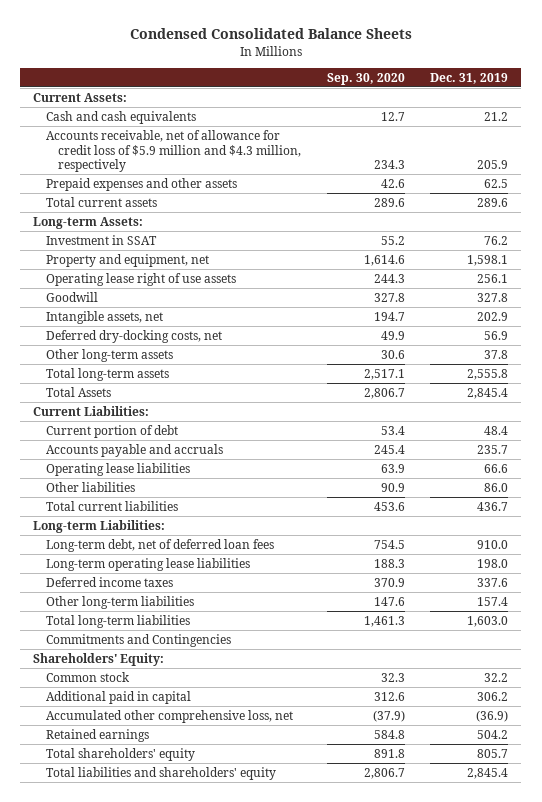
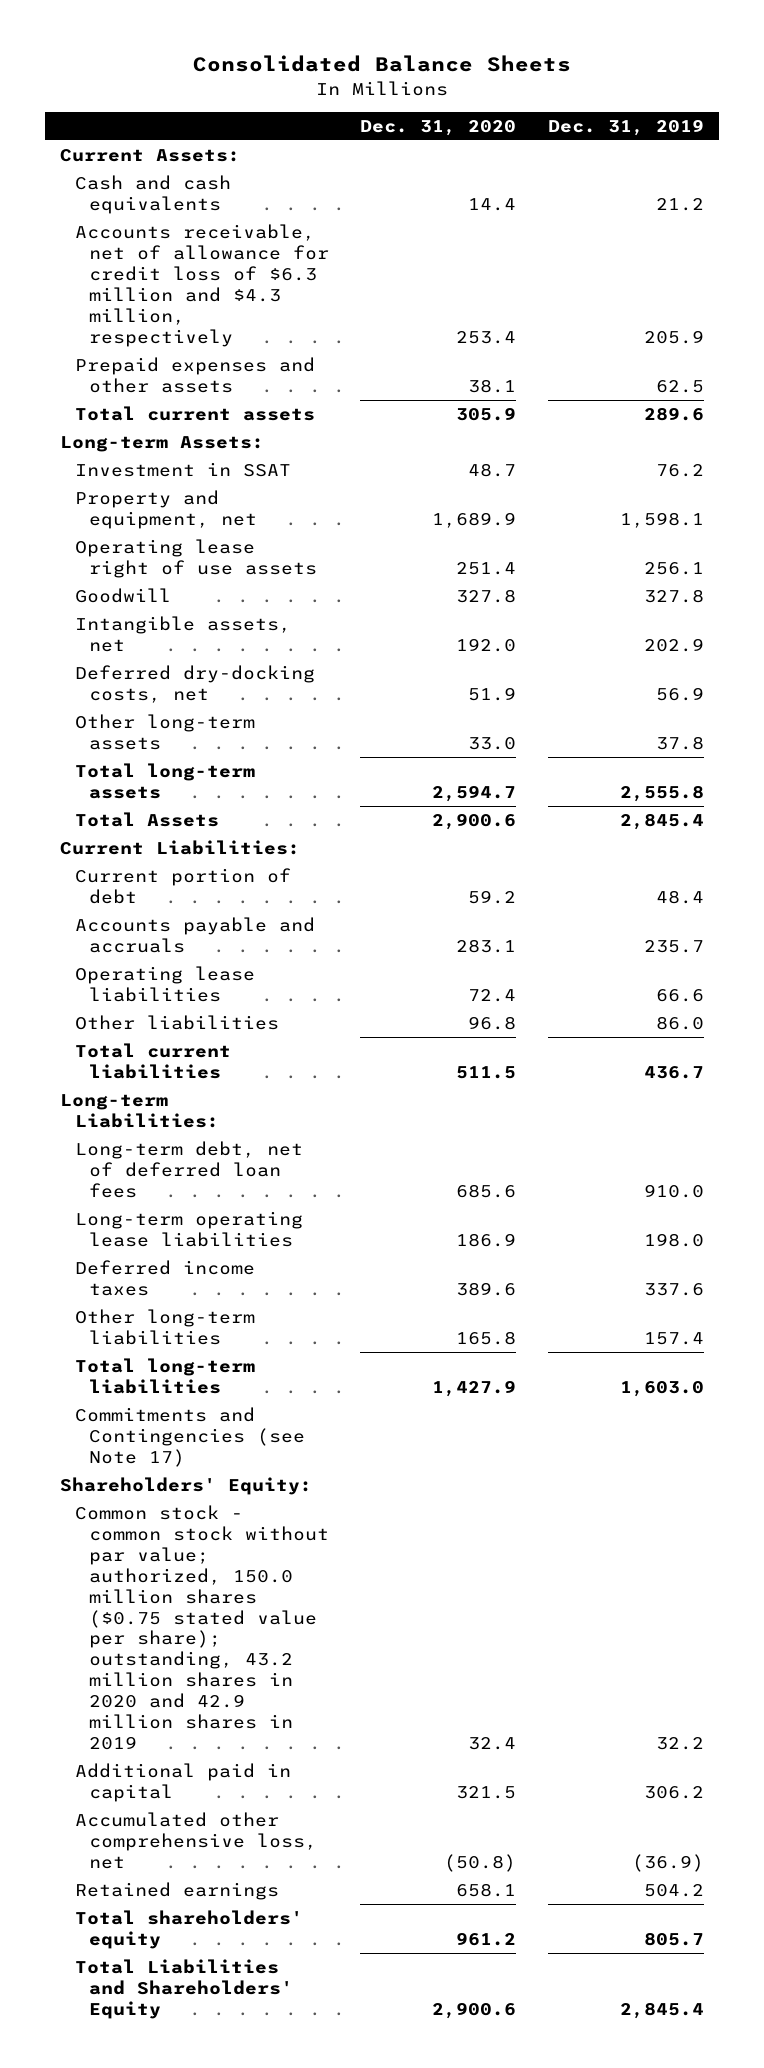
- Condensed Consolidated Balance Sheets
+ Consolidated Balance Sheets
- | Sep. 30, 2020 | Dec. 31, 2019
+ | Dec. 31, 2020 | Dec. 31, 2019
- Accounts receivable, net of allowance for credit loss of $5.9 million and $4.3 million, respectively | 234.3 | 205.9
+ Accounts receivable, net of allowance for credit loss of $6.3 million and $4.3 million, respectively | 253.4 | 205.9
- Commitments and Contingencies
+ Commitments and Contingencies (see Note 17)
- Common stock | 32.3 | 32.2
+ Common stock - common stock without par value; authorized, 150.0 million shares ($0.75 stated value per share); outstanding, 43.2 million shares in 2020 and 42.9 million shares in 2019 | 32.4 | 32.2
- Total liabilities and shareholders' equity | 2,806.7 | 2,845.4
+ Total Liabilities and Shareholders' Equity | 2,900.6 | 2,845.4

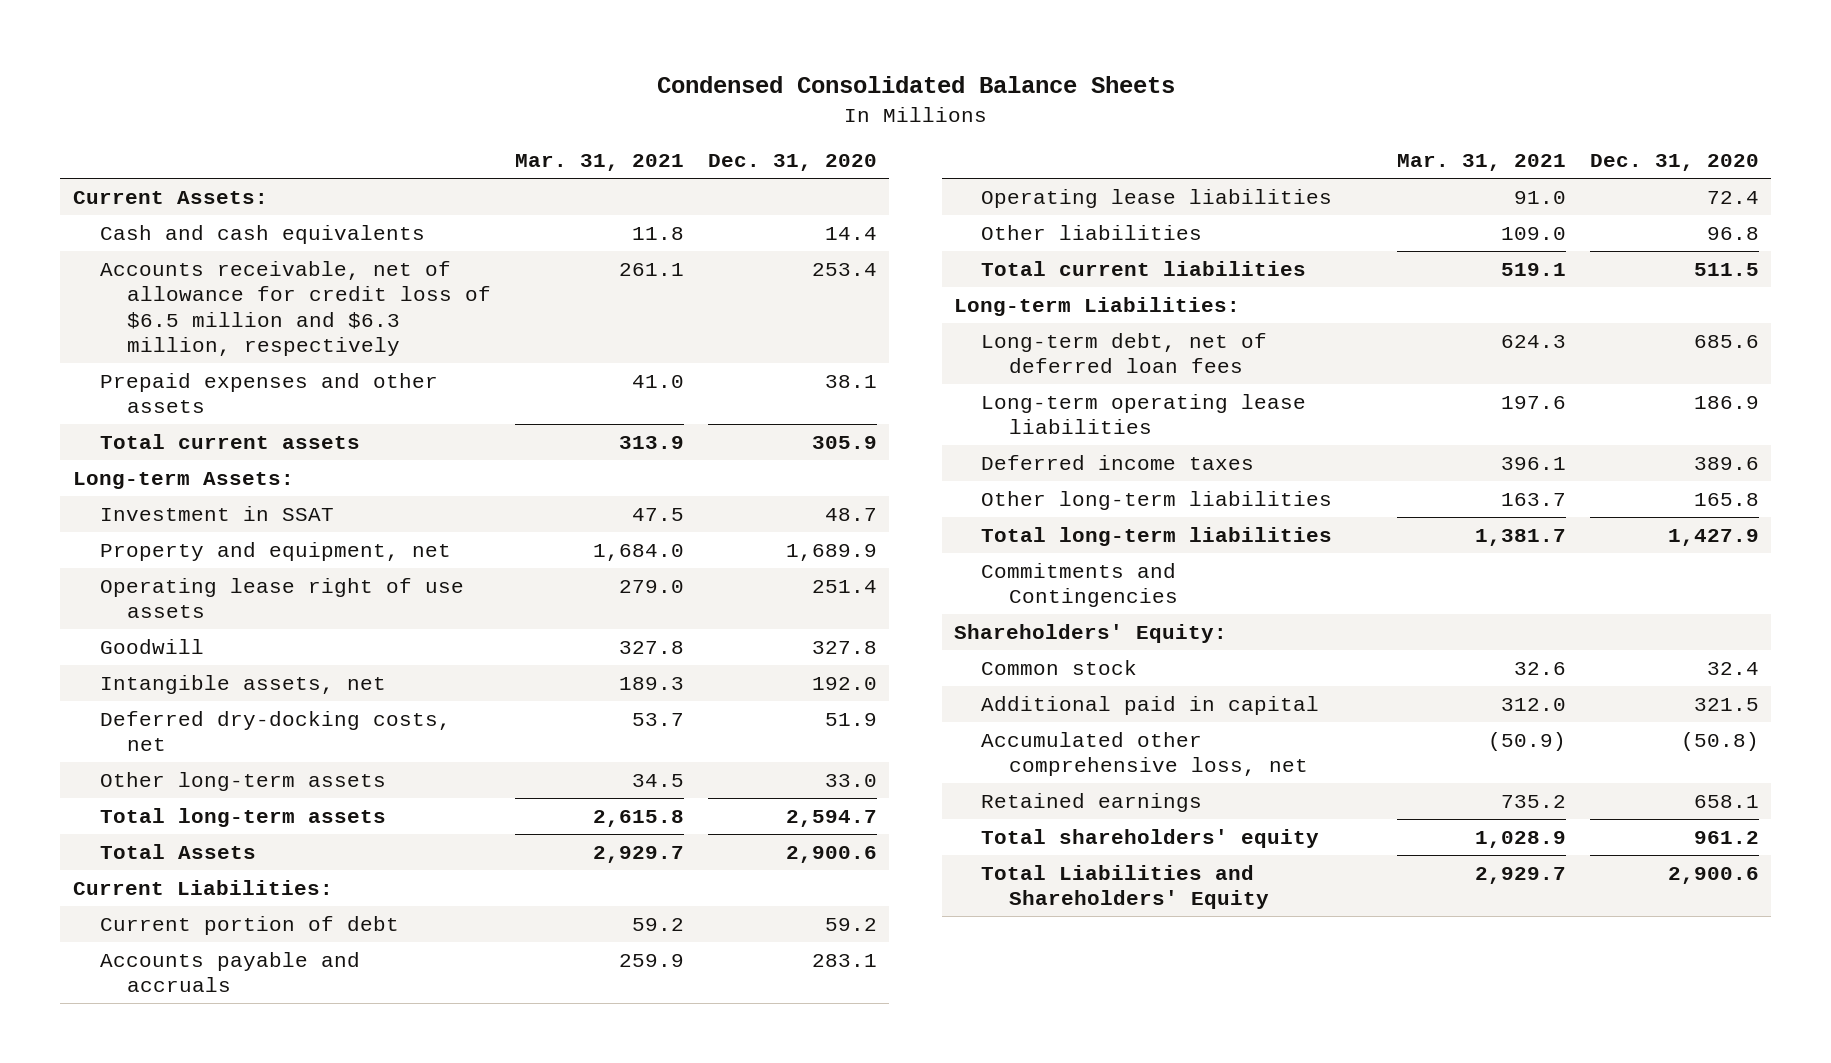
- Consolidated Balance Sheets
+ Condensed Consolidated Balance Sheets
- | Dec. 31, 2020 | Dec. 31, 2019
+ | Mar. 31, 2021 | Dec. 31, 2020
- Accounts receivable, net of allowance for credit loss of $6.3 million and $4.3 million, respectively | 253.4 | 205.9
+ Accounts receivable, net of allowance for credit loss of $6.5 million and $6.3 million, respectively | 261.1 | 253.4
- Commitments and Contingencies (see Note 17)
+ Commitments and Contingencies
- Common stock - common stock without par value; authorized, 150.0 million shares ($0.75 stated value per share); outstanding, 43.2 million shares in 2020 and 42.9 million shares in 2019 | 32.4 | 32.2
+ Common stock | 32.6 | 32.4

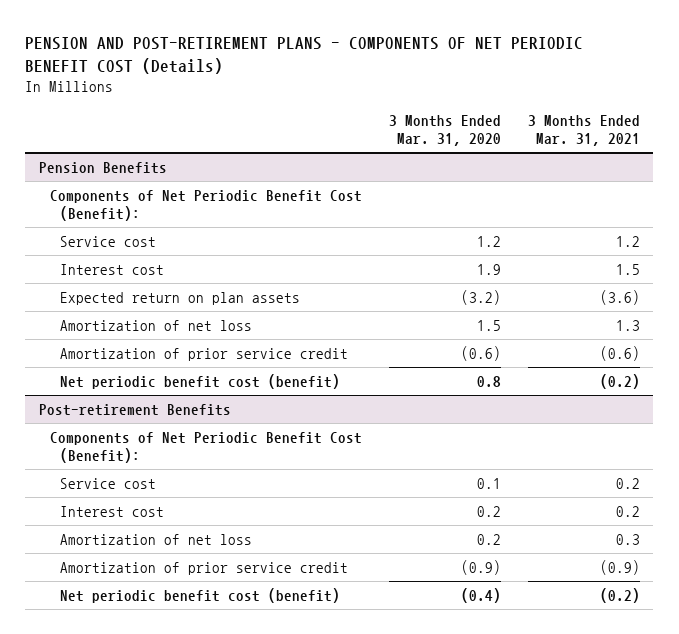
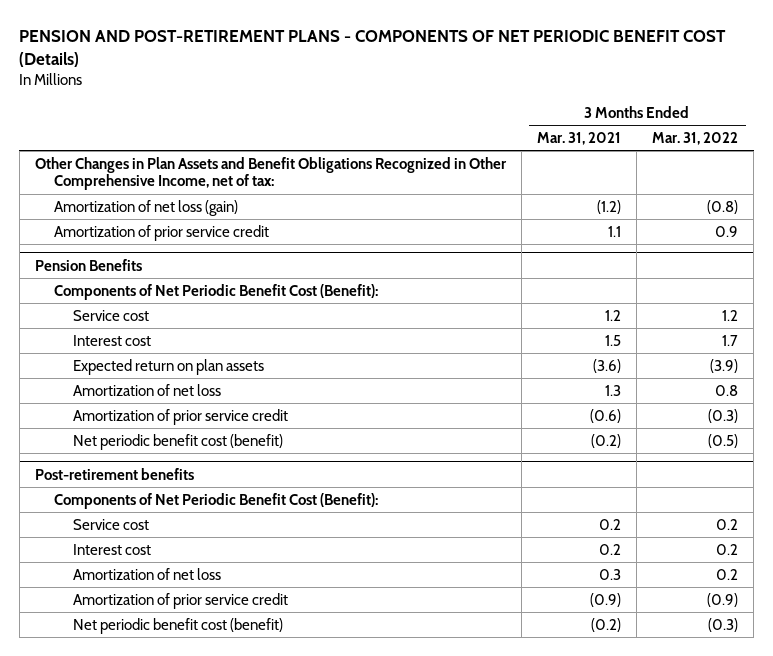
- | 3 Months Ended Mar. 31, 2020 | 3 Months Ended Mar. 31, 2021
+ | 3 Months Ended Mar. 31, 2021 | 3 Months Ended Mar. 31, 2022
+ Other Changes in Plan Assets and Benefit Obligations Recognized in Other Comprehensive Income, net of tax:
+ Amortization of net loss (gain) | (1.2) | (0.8)
+ Amortization of prior service credit | 1.1 | 0.9
- Post-retirement Benefits
+ Post-retirement benefits

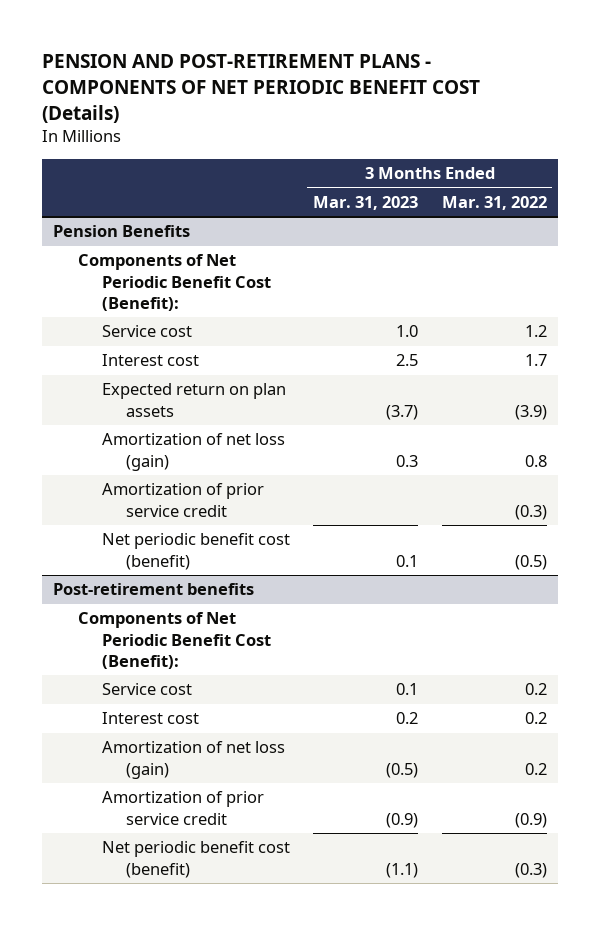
- | 3 Months Ended Mar. 31, 2021 | 3 Months Ended Mar. 31, 2022
+ | 3 Months Ended Mar. 31, 2023 | 3 Months Ended Mar. 31, 2022
- Other Changes in Plan Assets and Benefit Obligations Recognized in Other Comprehensive Income, net of tax:
- Amortization of net loss (gain) | (1.2) | (0.8)
- Amortization of prior service credit | 1.1 | 0.9
@ Pension Benefits
- Amortization of net loss | 1.3 | 0.8
+ Amortization of net loss (gain) | 0.3 | 0.8
@ Post-retirement benefits
- Amortization of net loss | 0.3 | 0.2
+ Amortization of net loss (gain) | (0.5) | 0.2

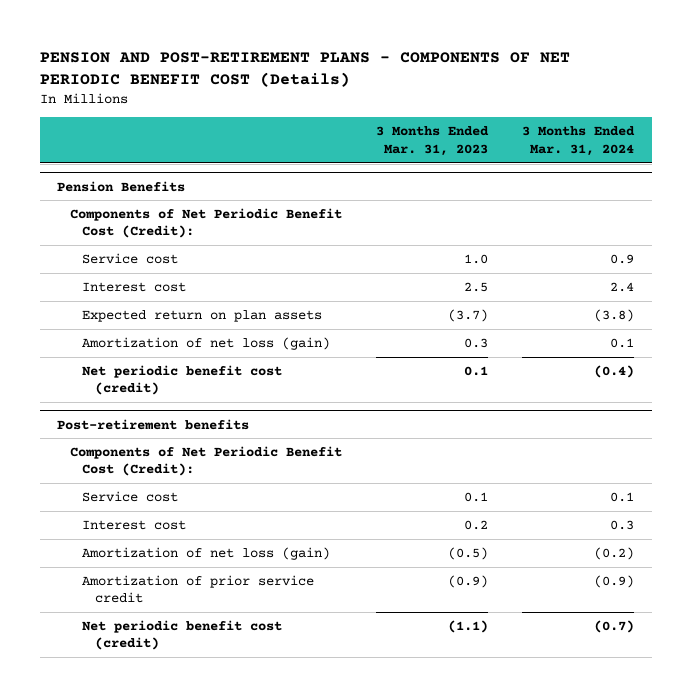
- | 3 Months Ended Mar. 31, 2023 | 3 Months Ended Mar. 31, 2022
+ | 3 Months Ended Mar. 31, 2023 | 3 Months Ended Mar. 31, 2024
@ Pension Benefits
- Components of Net Periodic Benefit Cost (Benefit):
+ Components of Net Periodic Benefit Cost (Credit):
- Amortization of prior service credit | | (0.3)
- Net periodic benefit cost (benefit) | 0.1 | (0.5)
+ Net periodic benefit cost (credit) | 0.1 | (0.4)
@ Post-retirement benefits
- Components of Net Periodic Benefit Cost (Benefit):
+ Components of Net Periodic Benefit Cost (Credit):
- Net periodic benefit cost (benefit) | (1.1) | (0.3)
+ Net periodic benefit cost (credit) | (1.1) | (0.7)

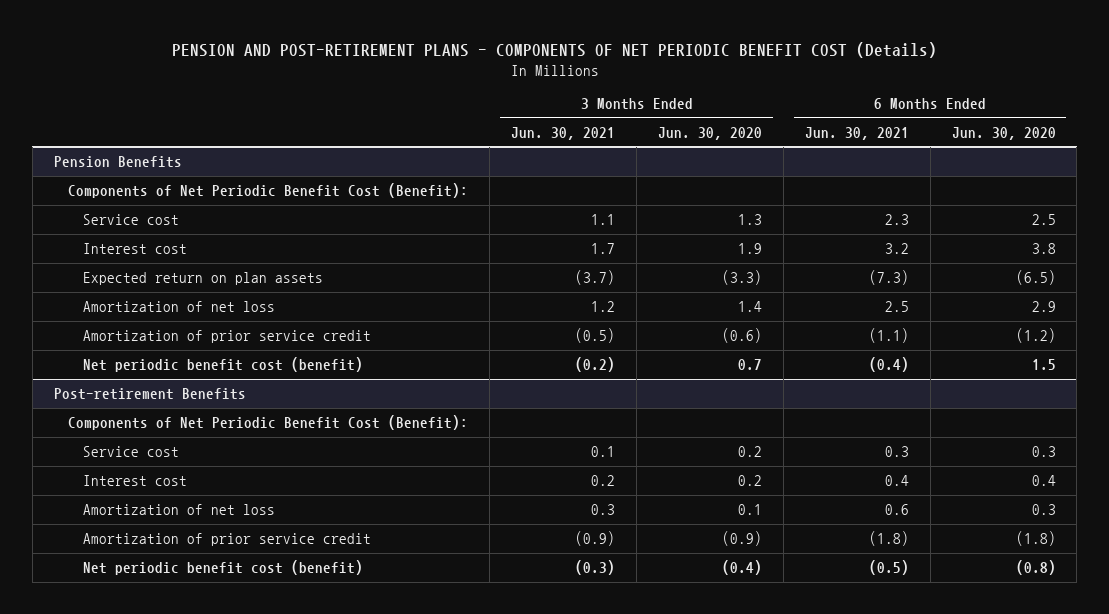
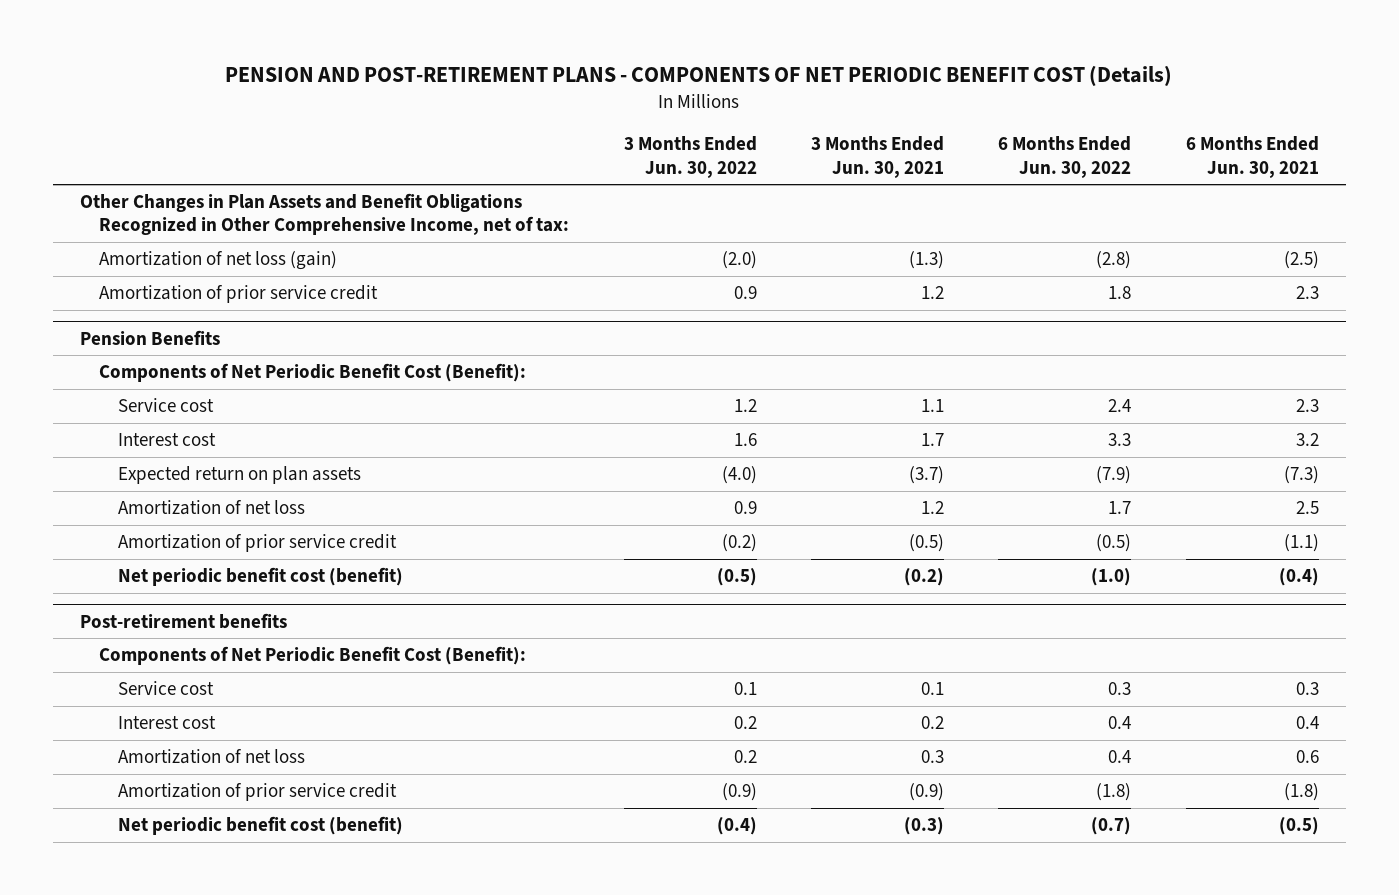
- | 3 Months Ended Jun. 30, 2021 | 3 Months Ended Jun. 30, 2020 | 6 Months Ended Jun. 30, 2021 | 6 Months Ended Jun. 30, 2020
+ | 3 Months Ended Jun. 30, 2022 | 3 Months Ended Jun. 30, 2021 | 6 Months Ended Jun. 30, 2022 | 6 Months Ended Jun. 30, 2021
+ Other Changes in Plan Assets and Benefit Obligations Recognized in Other Comprehensive Income, net of tax:
+ Amortization of net loss (gain) | (2.0) | (1.3) | (2.8) | (2.5)
+ Amortization of prior service credit | 0.9 | 1.2 | 1.8 | 2.3
- Post-retirement Benefits
+ Post-retirement benefits

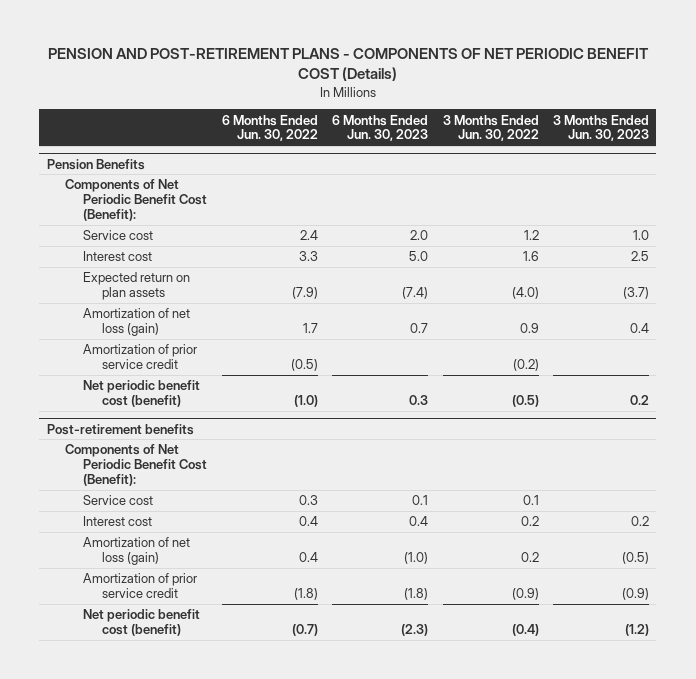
- | 3 Months Ended Jun. 30, 2022 | 3 Months Ended Jun. 30, 2021 | 6 Months Ended Jun. 30, 2022 | 6 Months Ended Jun. 30, 2021
+ | 6 Months Ended Jun. 30, 2022 | 6 Months Ended Jun. 30, 2023 | 3 Months Ended Jun. 30, 2022 | 3 Months Ended Jun. 30, 2023
- Other Changes in Plan Assets and Benefit Obligations Recognized in Other Comprehensive Income, net of tax:
- Amortization of net loss (gain) | (2.0) | (1.3) | (2.8) | (2.5)
- Amortization of prior service credit | 0.9 | 1.2 | 1.8 | 2.3
@ Pension Benefits
- Amortization of net loss | 0.9 | 1.2 | 1.7 | 2.5
+ Amortization of net loss (gain) | 1.7 | 0.7 | 0.9 | 0.4
@ Post-retirement benefits
- Amortization of net loss | 0.2 | 0.3 | 0.4 | 0.6
+ Amortization of net loss (gain) | 0.4 | (1.0) | 0.2 | (0.5)

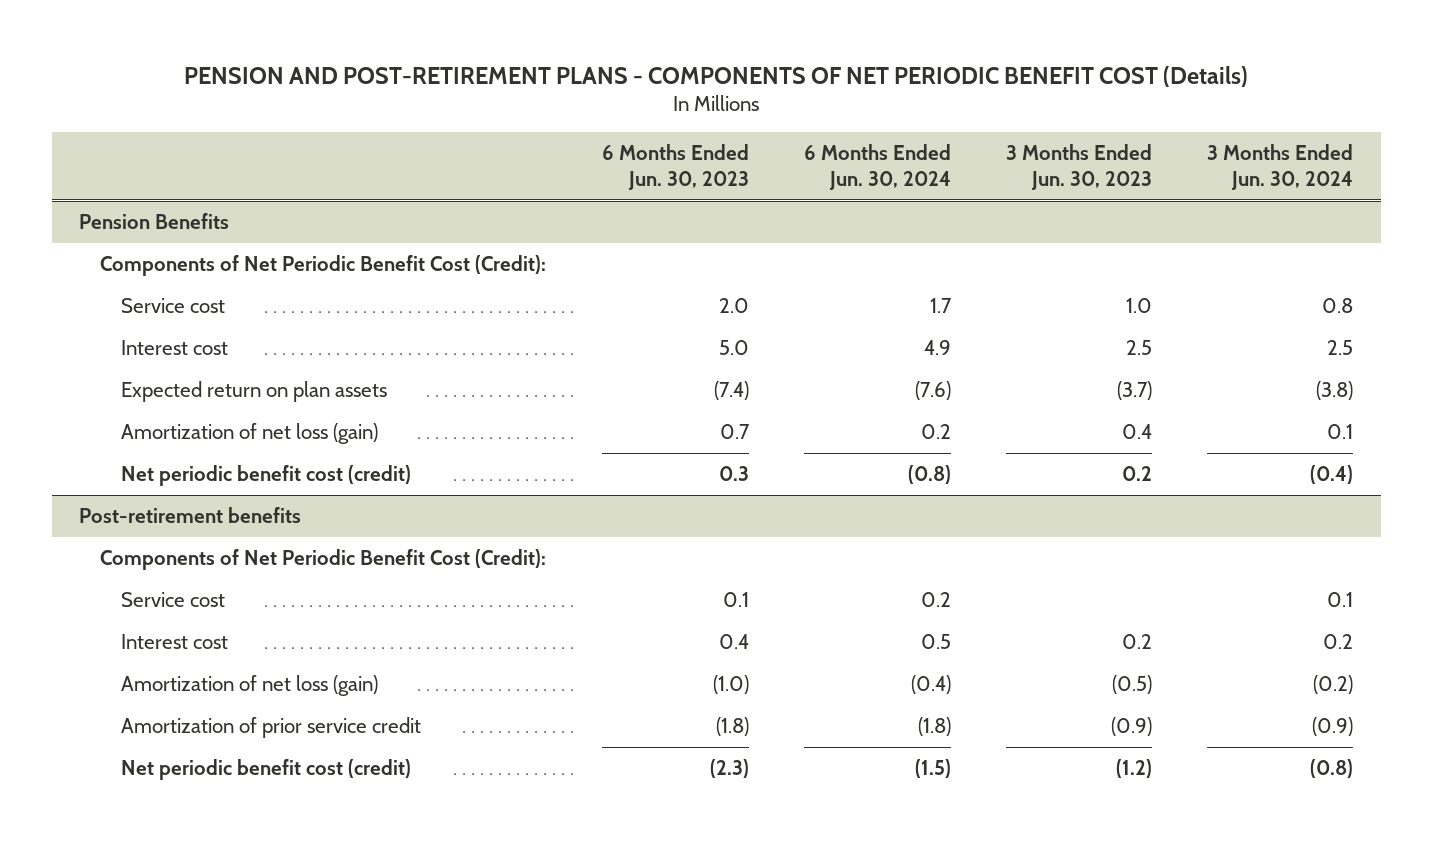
- | 6 Months Ended Jun. 30, 2022 | 6 Months Ended Jun. 30, 2023 | 3 Months Ended Jun. 30, 2022 | 3 Months Ended Jun. 30, 2023
+ | 6 Months Ended Jun. 30, 2023 | 6 Months Ended Jun. 30, 2024 | 3 Months Ended Jun. 30, 2023 | 3 Months Ended Jun. 30, 2024
@ Pension Benefits
- Components of Net Periodic Benefit Cost (Benefit):
+ Components of Net Periodic Benefit Cost (Credit):
- Amortization of prior service credit | (0.5) | | (0.2) |
- Net periodic benefit cost (benefit) | (1.0) | 0.3 | (0.5) | 0.2
+ Net periodic benefit cost (credit) | 0.3 | (0.8) | 0.2 | (0.4)
@ Post-retirement benefits
- Components of Net Periodic Benefit Cost (Benefit):
+ Components of Net Periodic Benefit Cost (Credit):
- Net periodic benefit cost (benefit) | (0.7) | (2.3) | (0.4) | (1.2)
+ Net periodic benefit cost (credit) | (2.3) | (1.5) | (1.2) | (0.8)

